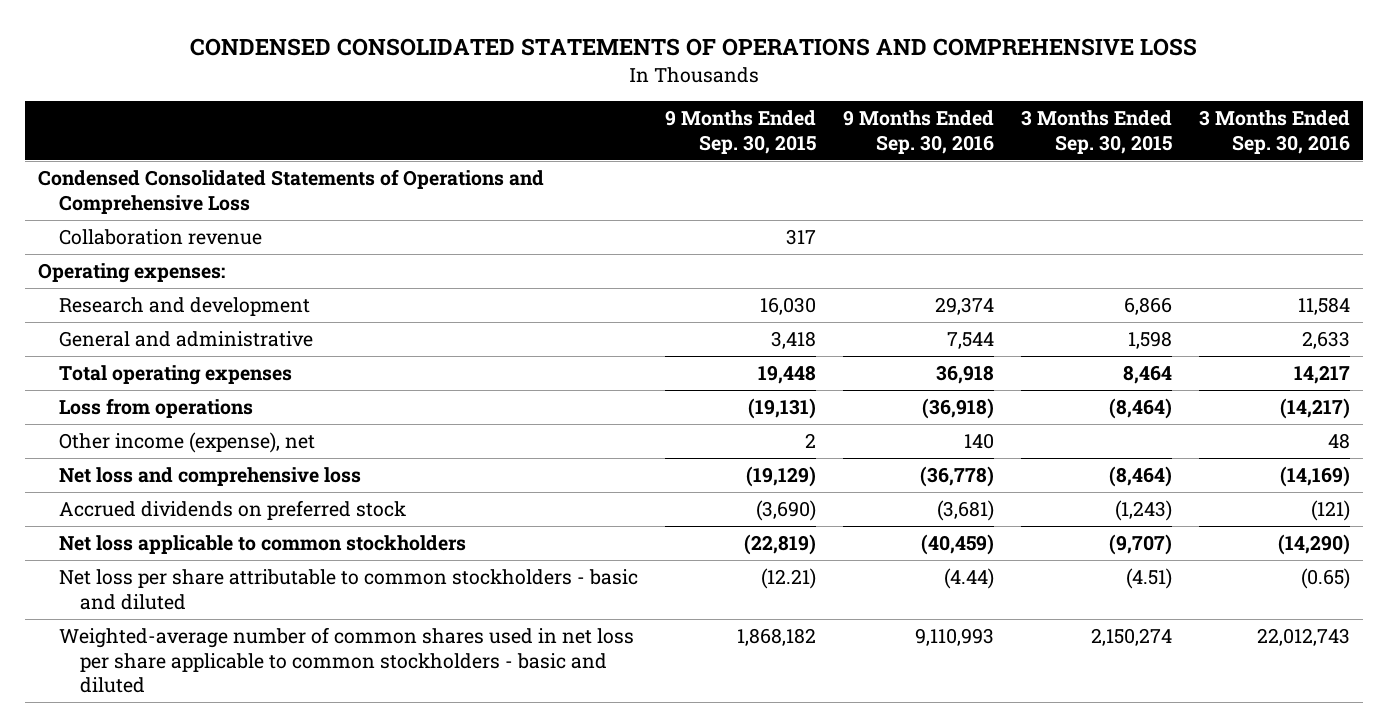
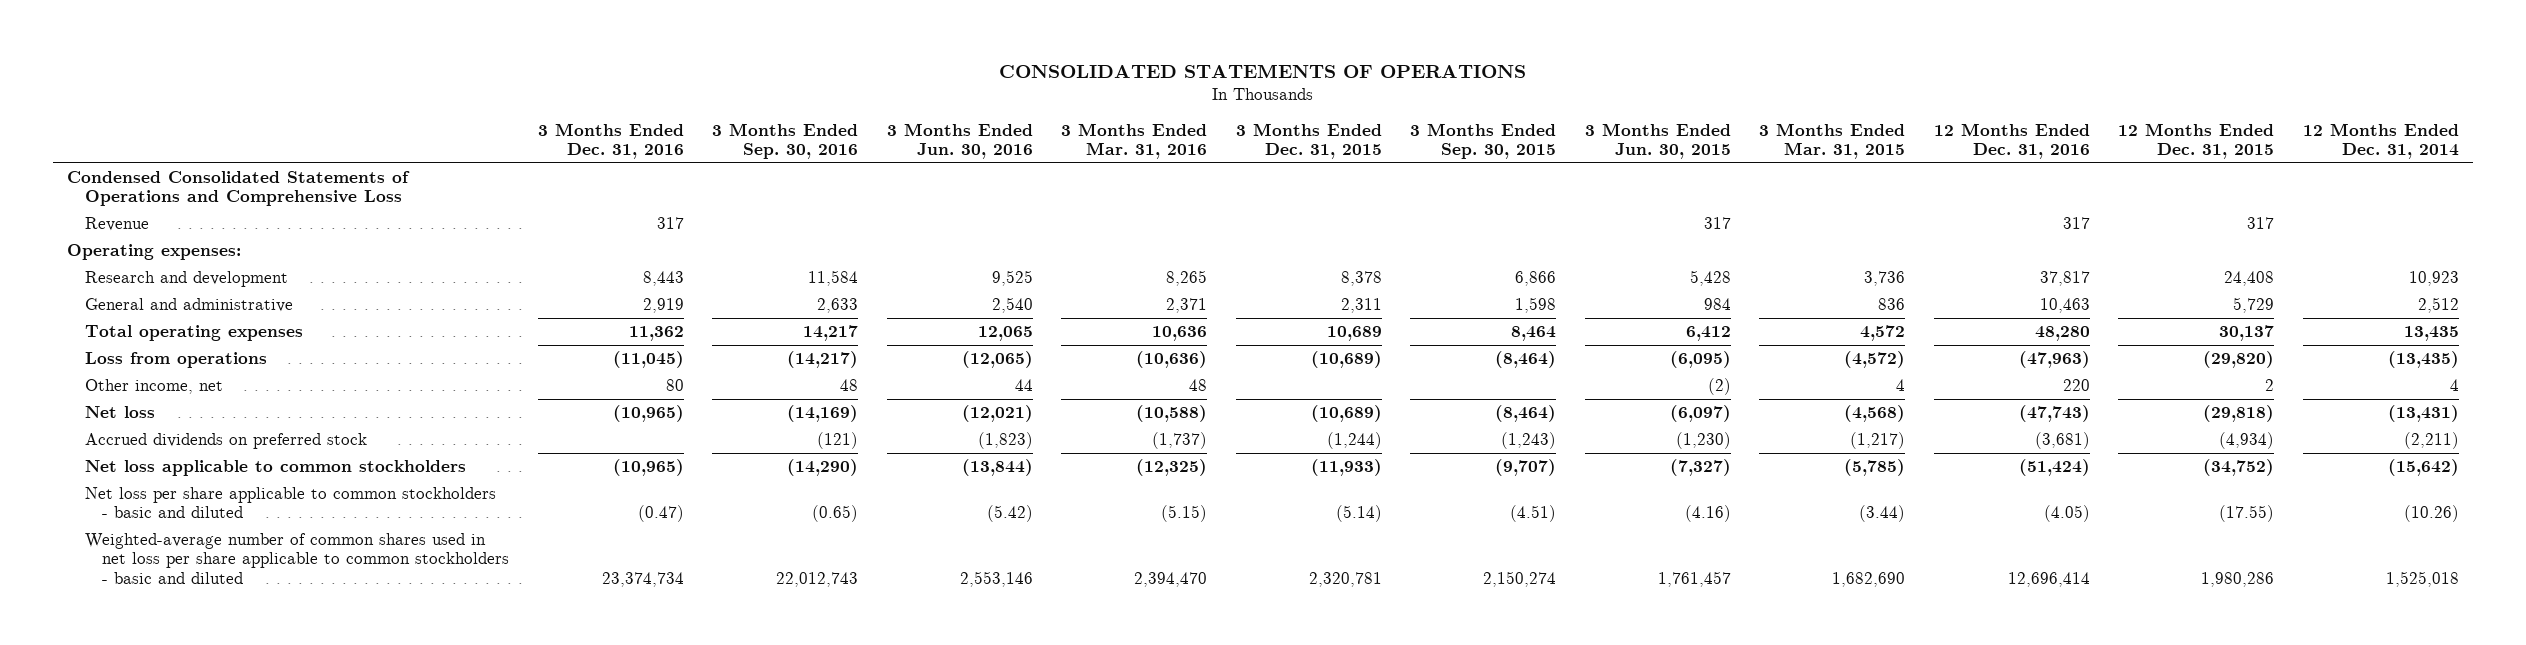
- CONDENSED CONSOLIDATED STATEMENTS OF OPERATIONS AND COMPREHENSIVE LOSS
+ CONSOLIDATED STATEMENTS OF OPERATIONS
- | 9 Months Ended Sep. 30, 2015 | 9 Months Ended Sep. 30, 2016 | 3 Months Ended Sep. 30, 2015 | 3 Months Ended Sep. 30, 2016
+ | 3 Months Ended Dec. 31, 2016 | 3 Months Ended Sep. 30, 2016 | 3 Months Ended Jun. 30, 2016 | 3 Months Ended Mar. 31, 2016 | 3 Months Ended Dec. 31, 2015 | 3 Months Ended Sep. 30, 2015 | 3 Months Ended Jun. 30, 2015 | 3 Months Ended Mar. 31, 2015 | 12 Months Ended Dec. 31, 2016 | 12 Months Ended Dec. 31, 2015 | 12 Months Ended Dec. 31, 2014
- Collaboration revenue | 317 | | |
+ Revenue | 317 | | | | | | 317 | | 317 | 317 |
- Other income (expense), net | 2 | 140 | | 48
- Net loss and comprehensive loss | (19,129) | (36,778) | (8,464) | (14,169)
+ Other income, net | 80 | 48 | 44 | 48 | | | (2) | 4 | 220 | 2 | 4
+ Net loss | (10,965) | (14,169) | (12,021) | (10,588) | (10,689) | (8,464) | (6,097) | (4,568) | (47,743) | (29,818) | (13,431)
- Net loss per share attributable to common stockholders - basic and diluted | (12.21) | (4.44) | (4.51) | (0.65)
+ Net loss per share applicable to common stockholders - basic and diluted | (0.47) | (0.65) | (5.42) | (5.15) | (5.14) | (4.51) | (4.16) | (3.44) | (4.05) | (17.55) | (10.26)

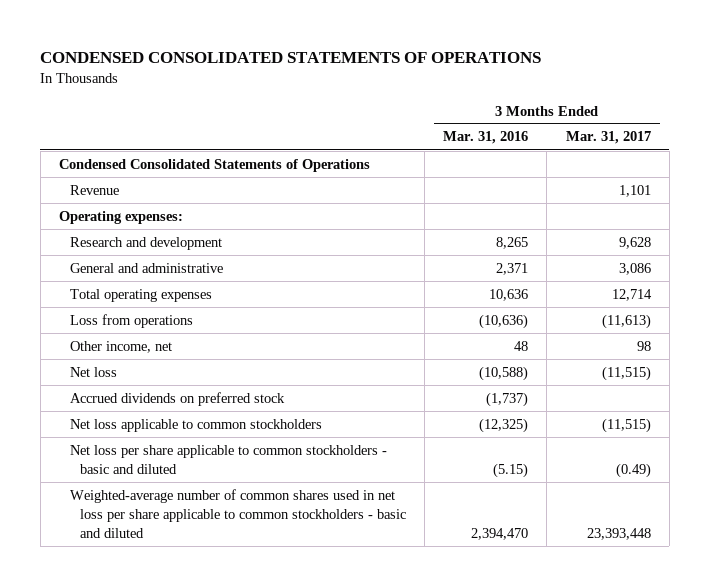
- CONSOLIDATED STATEMENTS OF OPERATIONS
+ CONDENSED CONSOLIDATED STATEMENTS OF OPERATIONS
- | 3 Months Ended Dec. 31, 2016 | 3 Months Ended Sep. 30, 2016 | 3 Months Ended Jun. 30, 2016 | 3 Months Ended Mar. 31, 2016 | 3 Months Ended Dec. 31, 2015 | 3 Months Ended Sep. 30, 2015 | 3 Months Ended Jun. 30, 2015 | 3 Months Ended Mar. 31, 2015 | 12 Months Ended Dec. 31, 2016 | 12 Months Ended Dec. 31, 2015 | 12 Months Ended Dec. 31, 2014
+ | 3 Months Ended Mar. 31, 2016 | 3 Months Ended Mar. 31, 2017
- Condensed Consolidated Statements of Operations and Comprehensive Loss
+ Condensed Consolidated Statements of Operations

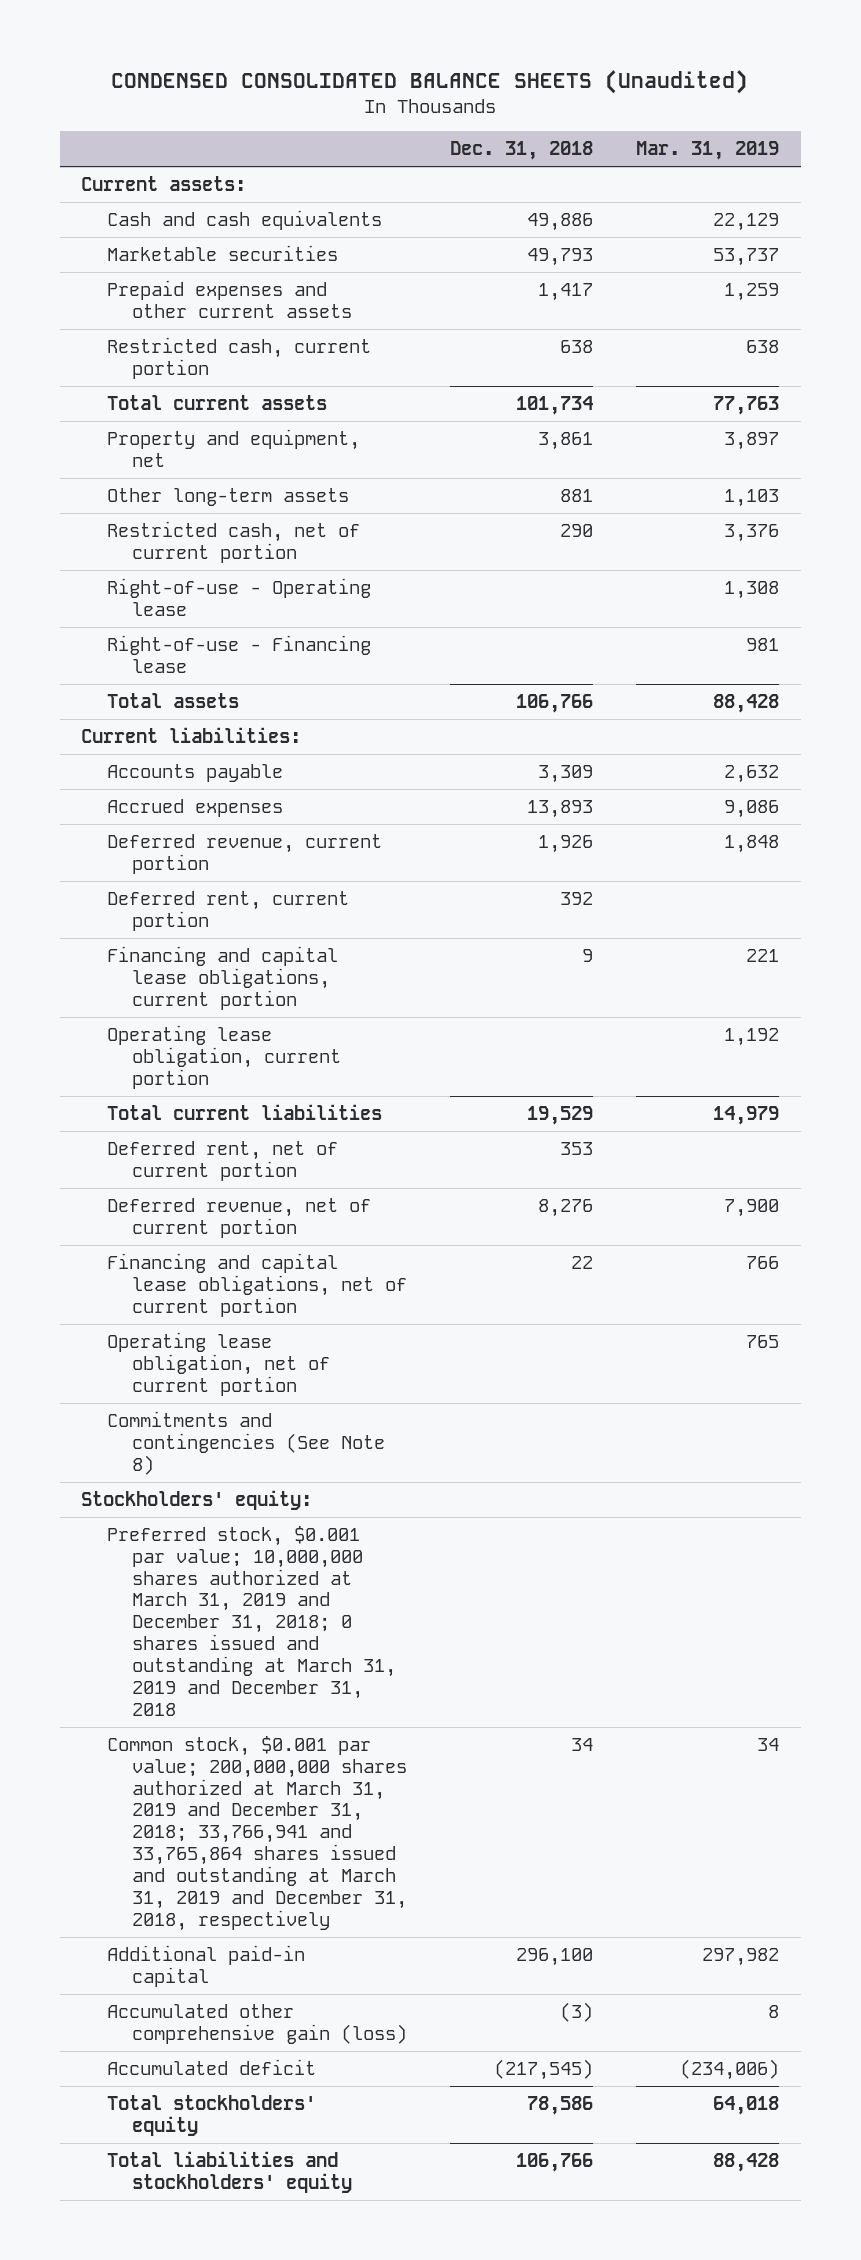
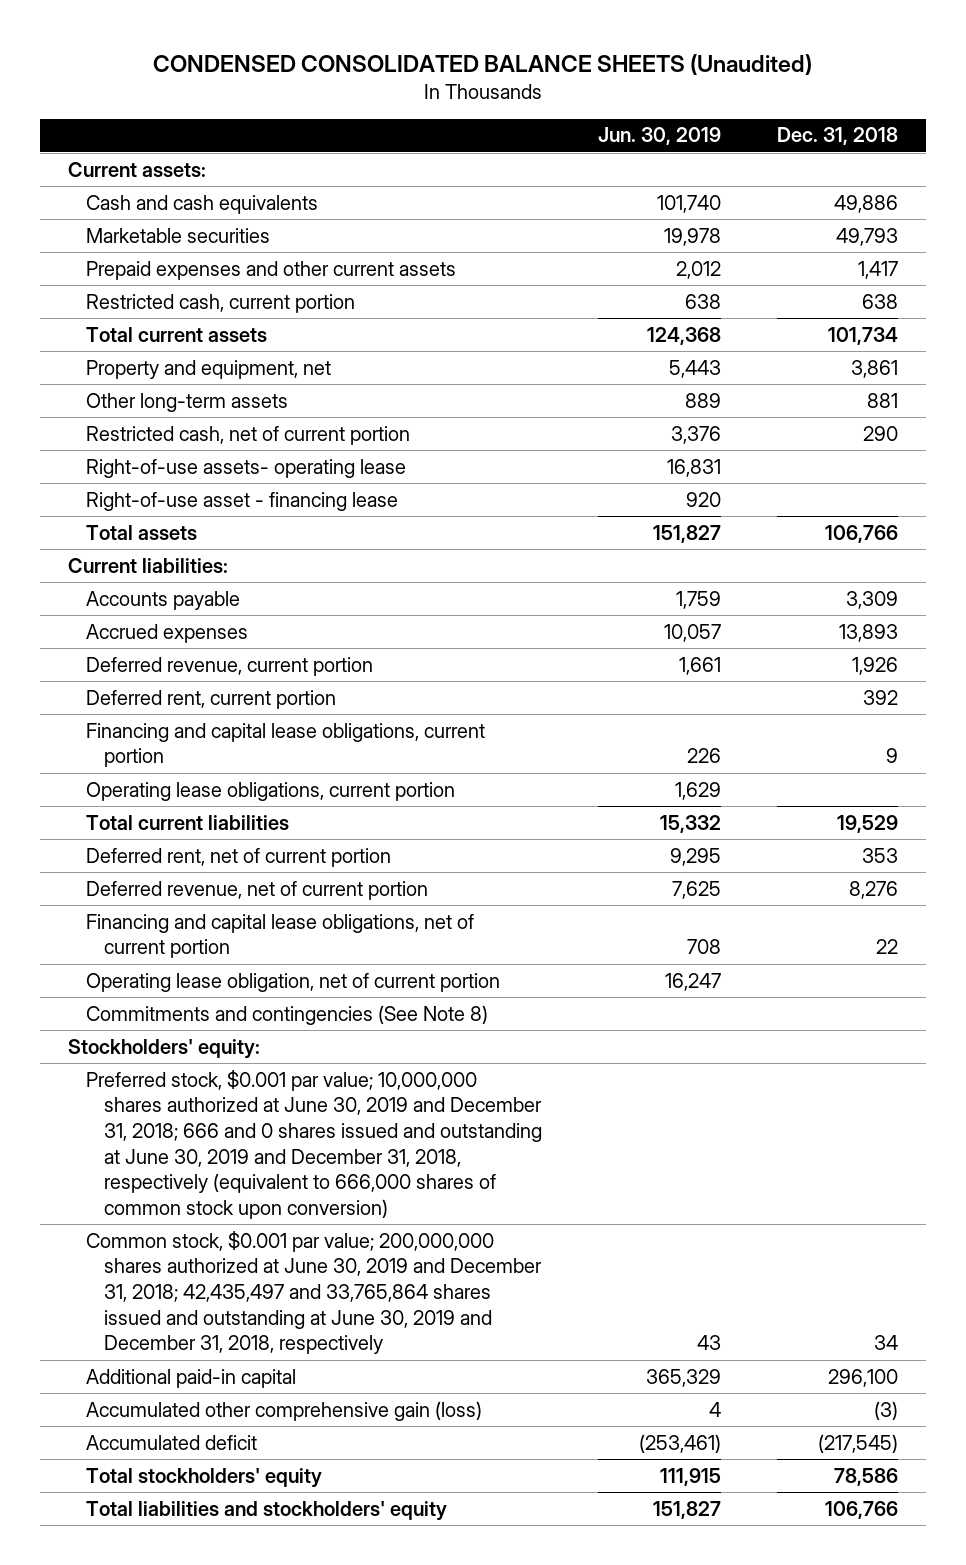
- | Dec. 31, 2018 | Mar. 31, 2019
+ | Jun. 30, 2019 | Dec. 31, 2018
- Right-of-use - Operating lease | | 1,308
- Right-of-use - Financing lease | | 981
+ Right-of-use assets- operating lease | 16,831 |
+ Right-of-use asset - financing lease | 920 |
- Operating lease obligation, current portion | | 1,192
+ Operating lease obligations, current portion | 1,629 |
- Preferred stock, $0.001 par value; 10,000,000 shares authorized at March 31, 2019 and December 31, 2018; 0 shares issued and outstanding at March 31, 2019 and December 31, 2018
- Common stock, $0.001 par value; 200,000,000 shares authorized at March 31, 2019 and December 31, 2018; 33,766,941 and 33,765,864 shares issued and outstanding at March 31, 2019 and December 31, 2018, respectively | 34 | 34
+ Preferred stock, $0.001 par value; 10,000,000 shares authorized at June 30, 2019 and December 31, 2018; 666 and 0 shares issued and outstanding at June 30, 2019 and December 31, 2018, respectively (equivalent to 666,000 shares of common stock upon conversion)
+ Common stock, $0.001 par value; 200,000,000 shares authorized at June 30, 2019 and December 31, 2018; 42,435,497 and 33,765,864 shares issued and outstanding at June 30, 2019 and December 31, 2018, respectively | 43 | 34

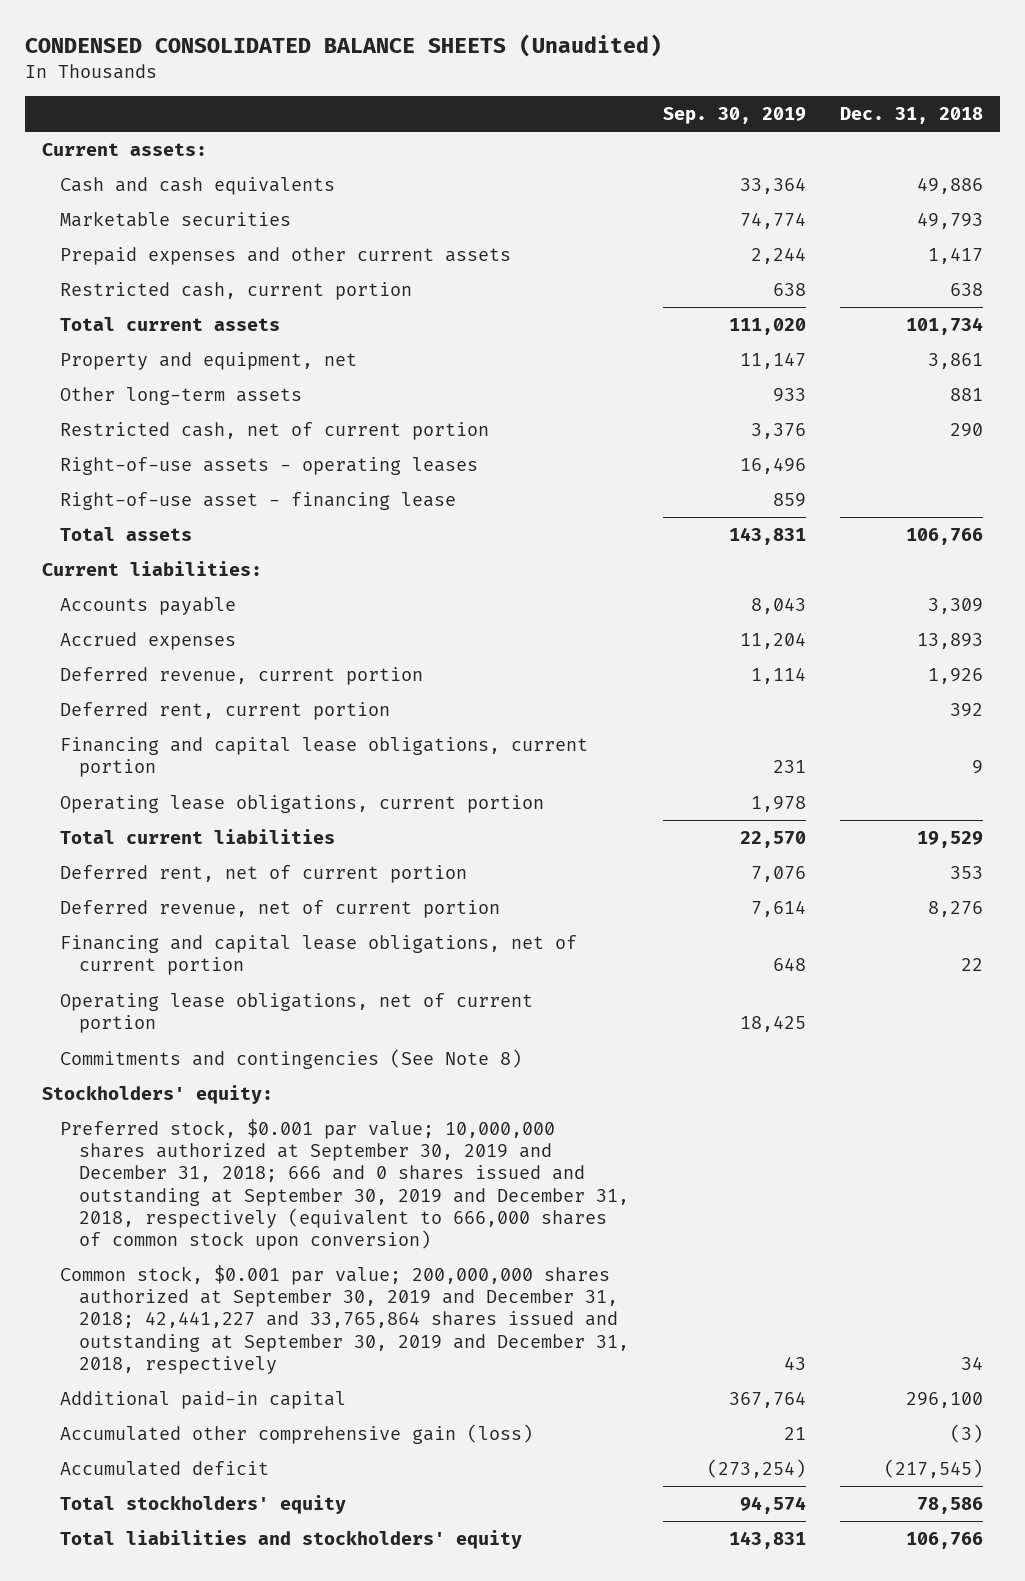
- | Jun. 30, 2019 | Dec. 31, 2018
+ | Sep. 30, 2019 | Dec. 31, 2018
- Right-of-use assets- operating lease | 16,831 |
+ Right-of-use assets - operating leases | 16,496 |
- Operating lease obligation, net of current portion | 16,247 |
+ Operating lease obligations, net of current portion | 18,425 |
- Preferred stock, $0.001 par value; 10,000,000 shares authorized at June 30, 2019 and December 31, 2018; 666 and 0 shares issued and outstanding at June 30, 2019 and December 31, 2018, respectively (equivalent to 666,000 shares of common stock upon conversion)
- Common stock, $0.001 par value; 200,000,000 shares authorized at June 30, 2019 and December 31, 2018; 42,435,497 and 33,765,864 shares issued and outstanding at June 30, 2019 and December 31, 2018, respectively | 43 | 34
+ Preferred stock, $0.001 par value; 10,000,000 shares authorized at September 30, 2019 and December 31, 2018; 666 and 0 shares issued and outstanding at September 30, 2019 and December 31, 2018, respectively (equivalent to 666,000 shares of common stock upon conversion)
+ Common stock, $0.001 par value; 200,000,000 shares authorized at September 30, 2019 and December 31, 2018; 42,441,227 and 33,765,864 shares issued and outstanding at September 30, 2019 and December 31, 2018, respectively | 43 | 34

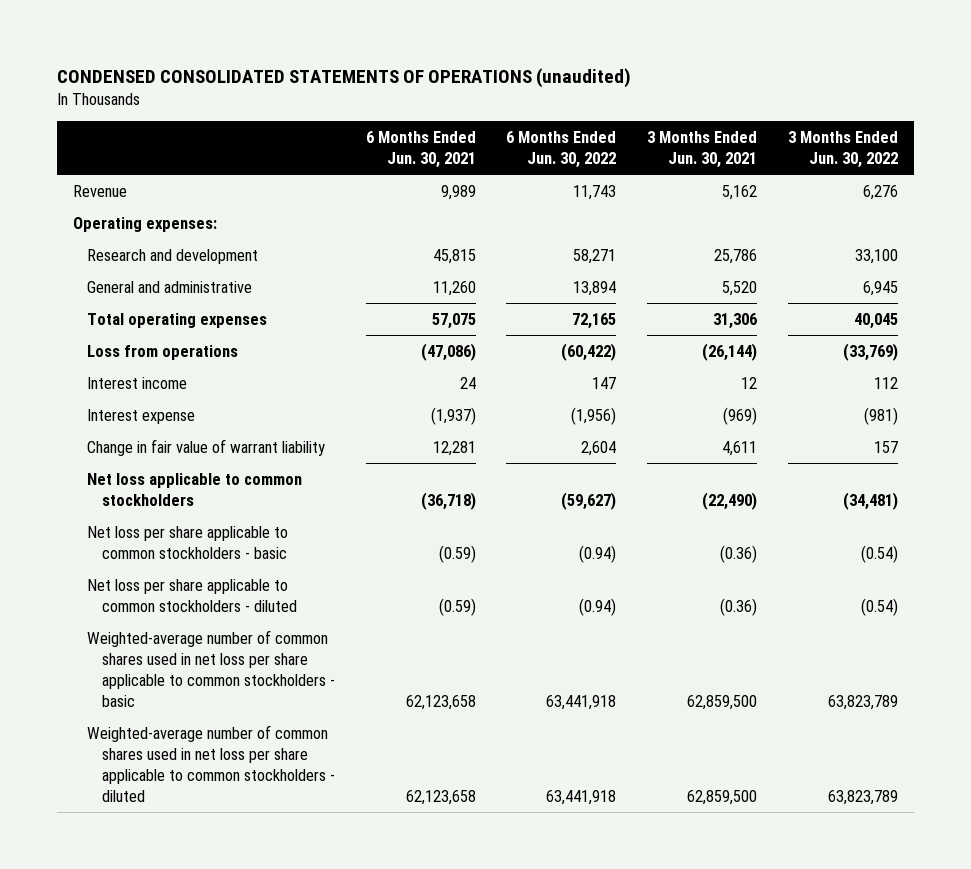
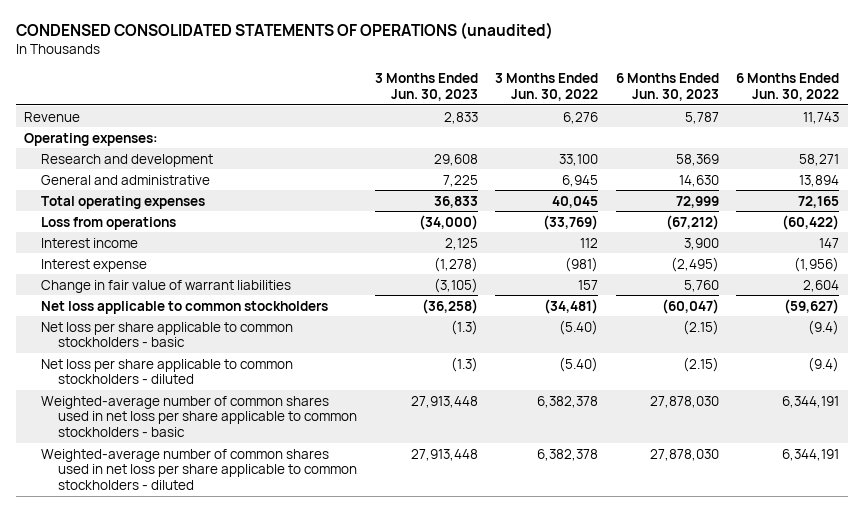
- | 6 Months Ended Jun. 30, 2021 | 6 Months Ended Jun. 30, 2022 | 3 Months Ended Jun. 30, 2021 | 3 Months Ended Jun. 30, 2022
+ | 3 Months Ended Jun. 30, 2023 | 3 Months Ended Jun. 30, 2022 | 6 Months Ended Jun. 30, 2023 | 6 Months Ended Jun. 30, 2022
- Change in fair value of warrant liability | 12,281 | 2,604 | 4,611 | 157
+ Change in fair value of warrant liabilities | (3,105) | 157 | 5,760 | 2,604
- Net loss per share applicable to common stockholders - basic | (0.59) | (0.94) | (0.36) | (0.54)
- Net loss per share applicable to common stockholders - diluted | (0.59) | (0.94) | (0.36) | (0.54)
- Weighted-average number of common shares used in net loss per share applicable to common stockholders - basic | 62,123,658 | 63,441,918 | 62,859,500 | 63,823,789
- Weighted-average number of common shares used in net loss per share applicable to common stockholders - diluted | 62,123,658 | 63,441,918 | 62,859,500 | 63,823,789
+ Net loss per share applicable to common stockholders - basic | (1.3) | (5.40) | (2.15) | (9.4)
+ Net loss per share applicable to common stockholders - diluted | (1.3) | (5.40) | (2.15) | (9.4)
+ Weighted-average number of common shares used in net loss per share applicable to common stockholders - basic | 27,913,448 | 6,382,378 | 27,878,030 | 6,344,191
+ Weighted-average number of common shares used in net loss per share applicable to common stockholders - diluted | 27,913,448 | 6,382,378 | 27,878,030 | 6,344,191

